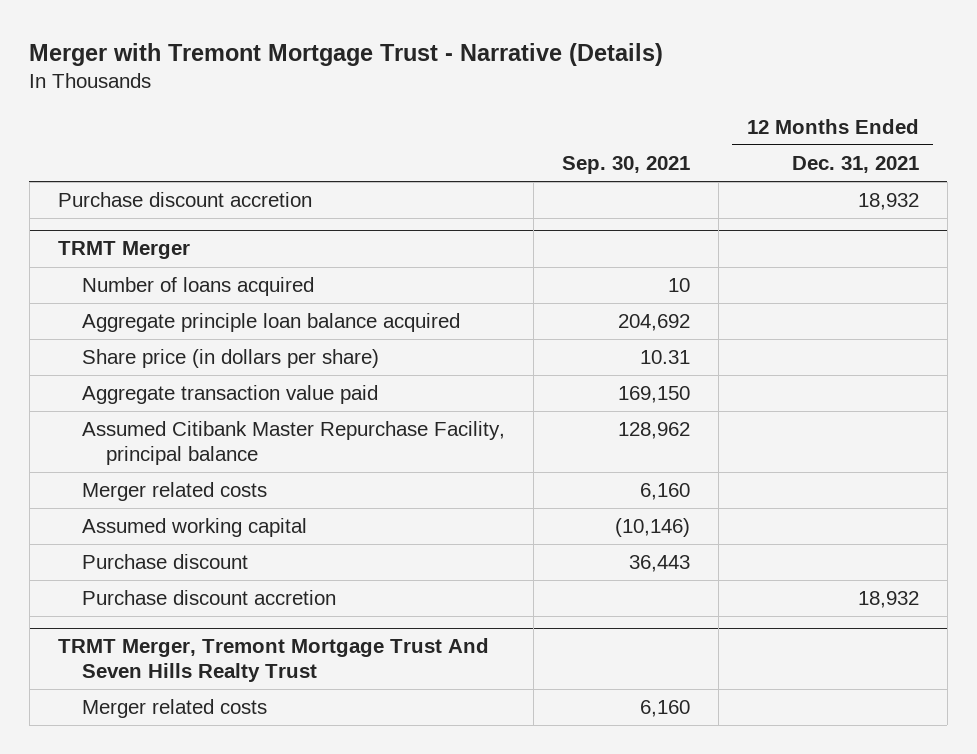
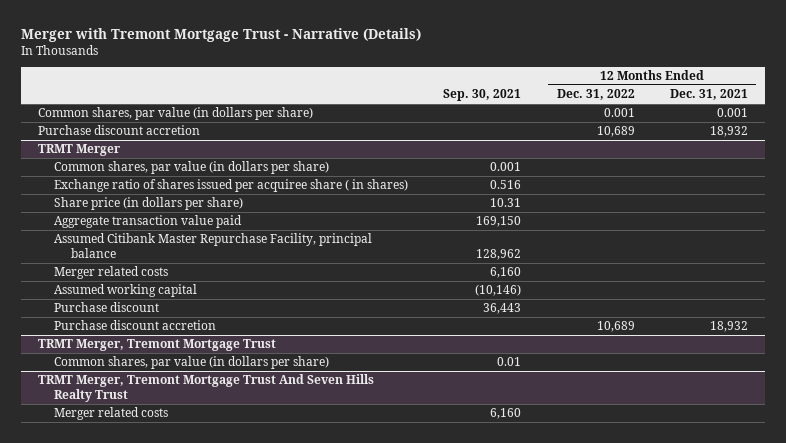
- | Sep. 30, 2021 | 12 Months Ended Dec. 31, 2021
+ | Sep. 30, 2021 | 12 Months Ended Dec. 31, 2022 | 12 Months Ended Dec. 31, 2021
+ Common shares, par value (in dollars per share) | | 0.001 | 0.001
@ TRMT Merger
- Number of loans acquired | 10 |
- Aggregate principle loan balance acquired | 204,692 |
+ Common shares, par value (in dollars per share) | 0.001 | |
+ Exchange ratio of shares issued per acquiree share ( in shares) | 0.516 | |
+ TRMT Merger, Tremont Mortgage Trust
+ Common shares, par value (in dollars per share) | 0.01 | |

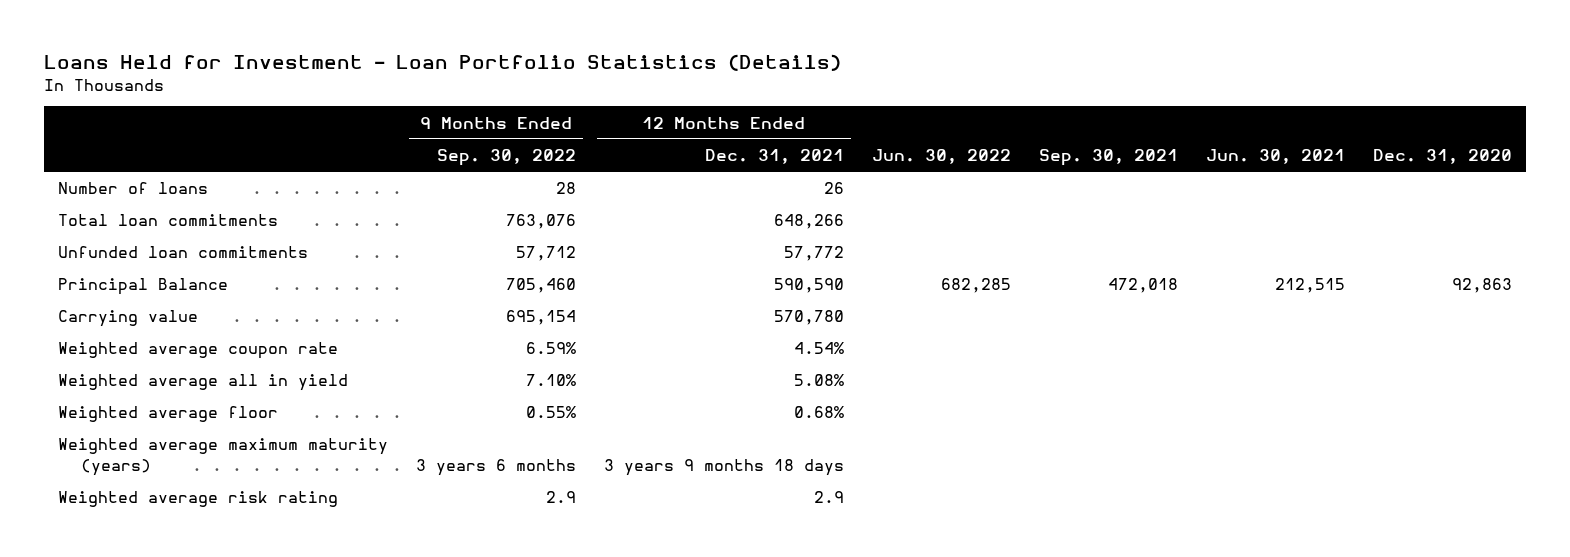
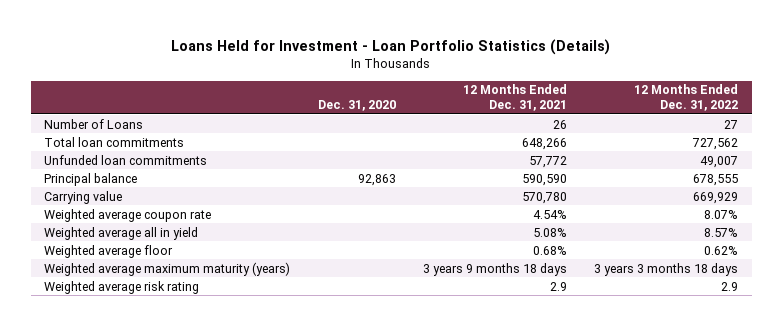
- | 9 Months Ended Sep. 30, 2022 | 12 Months Ended Dec. 31, 2021 | Jun. 30, 2022 | Sep. 30, 2021 | Jun. 30, 2021 | Dec. 31, 2020
+ | Dec. 31, 2020 | 12 Months Ended Dec. 31, 2021 | 12 Months Ended Dec. 31, 2022
- Number of loans | 28 | 26 | | | |
+ Number of Loans | | 26 | 27
- Principal Balance | 705,460 | 590,590 | 682,285 | 472,018 | 212,515 | 92,863
+ Principal balance | 92,863 | 590,590 | 678,555

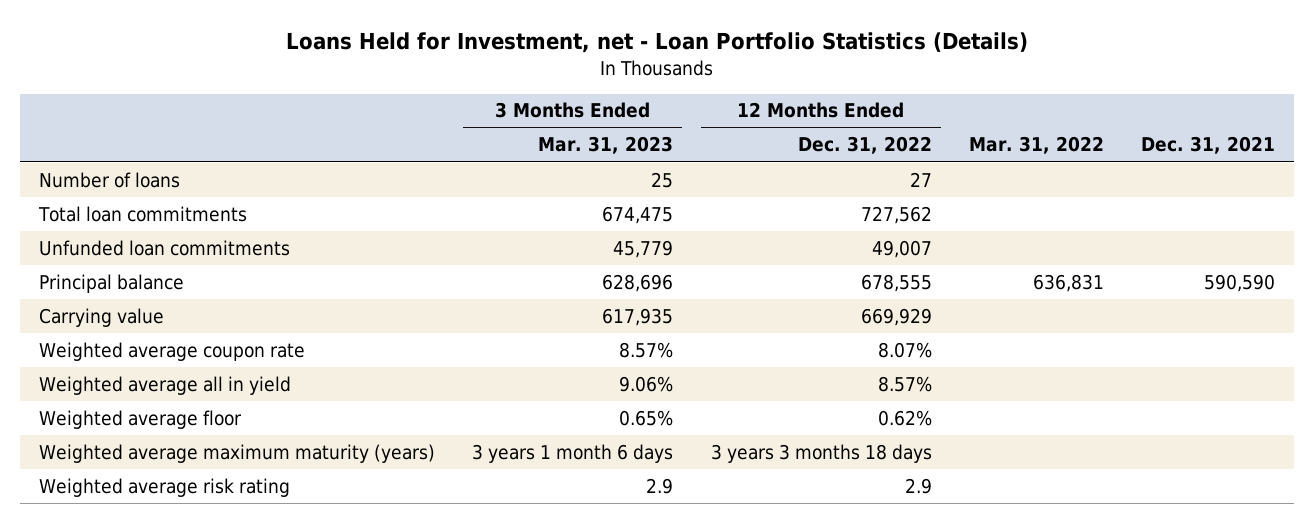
- Loans Held for Investment - Loan Portfolio Statistics (Details)
+ Loans Held for Investment, net - Loan Portfolio Statistics (Details)
- | Dec. 31, 2020 | 12 Months Ended Dec. 31, 2021 | 12 Months Ended Dec. 31, 2022
+ | 3 Months Ended Mar. 31, 2023 | 12 Months Ended Dec. 31, 2022 | Mar. 31, 2022 | Dec. 31, 2021
- Number of Loans | | 26 | 27
+ Number of loans | 25 | 27 | |

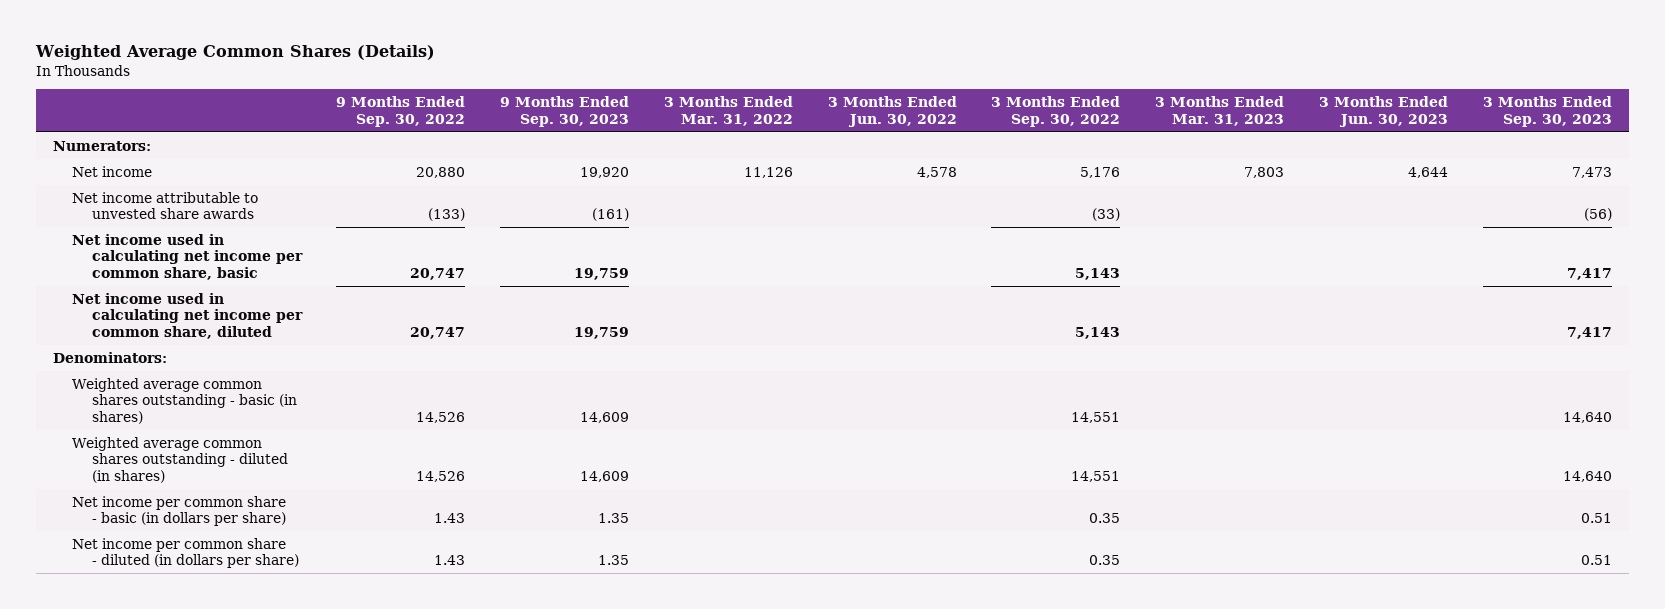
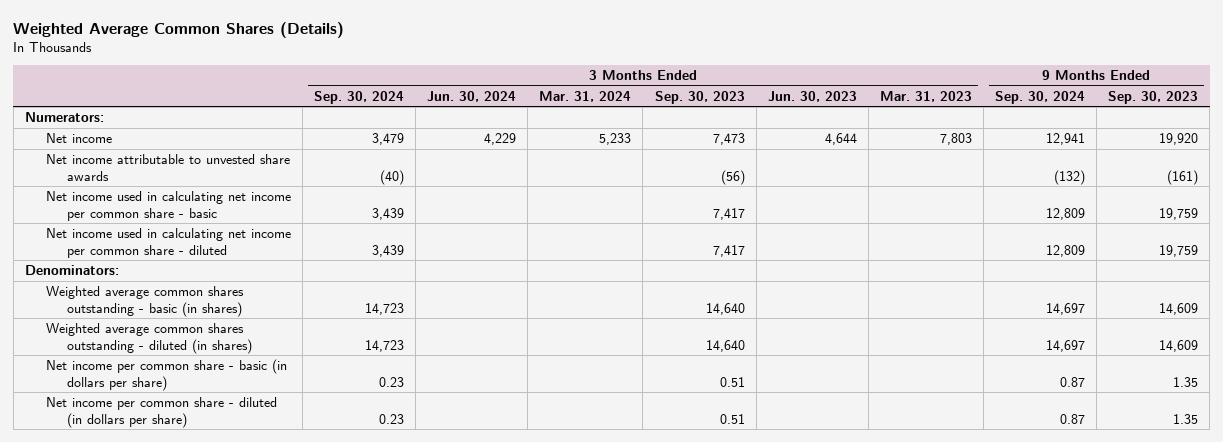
- | 9 Months Ended Sep. 30, 2022 | 9 Months Ended Sep. 30, 2023 | 3 Months Ended Mar. 31, 2022 | 3 Months Ended Jun. 30, 2022 | 3 Months Ended Sep. 30, 2022 | 3 Months Ended Mar. 31, 2023 | 3 Months Ended Jun. 30, 2023 | 3 Months Ended Sep. 30, 2023
+ | 3 Months Ended Sep. 30, 2024 | 3 Months Ended Jun. 30, 2024 | 3 Months Ended Mar. 31, 2024 | 3 Months Ended Sep. 30, 2023 | 3 Months Ended Jun. 30, 2023 | 3 Months Ended Mar. 31, 2023 | 9 Months Ended Sep. 30, 2024 | 9 Months Ended Sep. 30, 2023
- Net income used in calculating net income per common share, basic | 20,747 | 19,759 | | | 5,143 | | | 7,417
- Net income used in calculating net income per common share, diluted | 20,747 | 19,759 | | | 5,143 | | | 7,417
+ Net income used in calculating net income per common share - basic | 3,439 | | | 7,417 | | | 12,809 | 19,759
+ Net income used in calculating net income per common share - diluted | 3,439 | | | 7,417 | | | 12,809 | 19,759

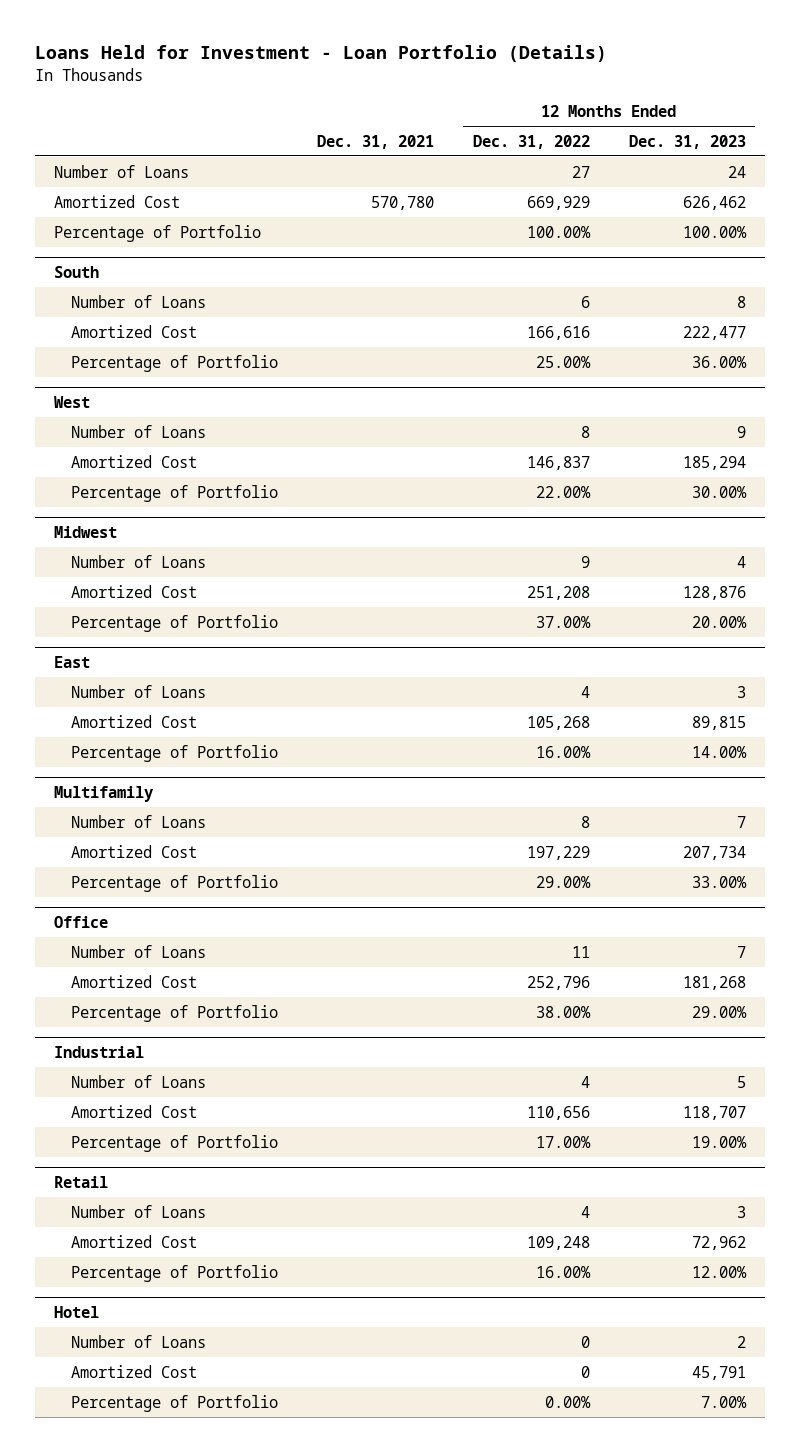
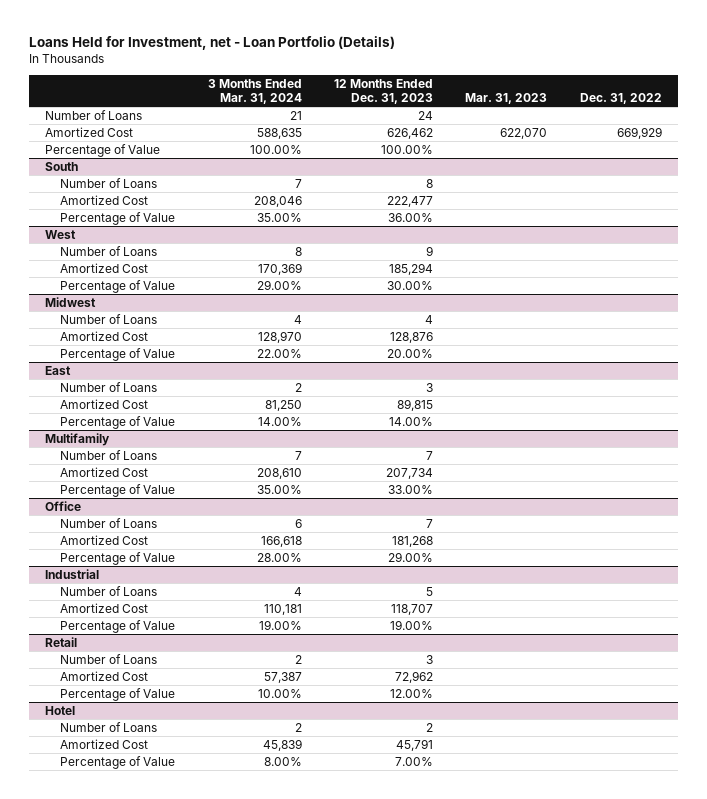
- Loans Held for Investment - Loan Portfolio (Details)
+ Loans Held for Investment, net - Loan Portfolio (Details)
- | Dec. 31, 2021 | 12 Months Ended Dec. 31, 2022 | 12 Months Ended Dec. 31, 2023
+ | 3 Months Ended Mar. 31, 2024 | 12 Months Ended Dec. 31, 2023 | Mar. 31, 2023 | Dec. 31, 2022
- Percentage of Portfolio | | 100.00% | 100.00%
+ Percentage of Value | 100.00% | 100.00% | |
@ South
- Percentage of Portfolio | | 25.00% | 36.00%
+ Percentage of Value | 35.00% | 36.00% | |
@ West
- Percentage of Portfolio | | 22.00% | 30.00%
+ Percentage of Value | 29.00% | 30.00% | |
@ Midwest
- Percentage of Portfolio | | 37.00% | 20.00%
+ Percentage of Value | 22.00% | 20.00% | |
@ East
- Percentage of Portfolio | | 16.00% | 14.00%
+ Percentage of Value | 14.00% | 14.00% | |
@ Multifamily
- Percentage of Portfolio | | 29.00% | 33.00%
+ Percentage of Value | 35.00% | 33.00% | |
@ Office
- Percentage of Portfolio | | 38.00% | 29.00%
+ Percentage of Value | 28.00% | 29.00% | |
@ Industrial
- Percentage of Portfolio | | 17.00% | 19.00%
+ Percentage of Value | 19.00% | 19.00% | |
@ Retail
- Percentage of Portfolio | | 16.00% | 12.00%
+ Percentage of Value | 10.00% | 12.00% | |
@ Hotel
- Percentage of Portfolio | | 0.00% | 7.00%
+ Percentage of Value | 8.00% | 7.00% | |

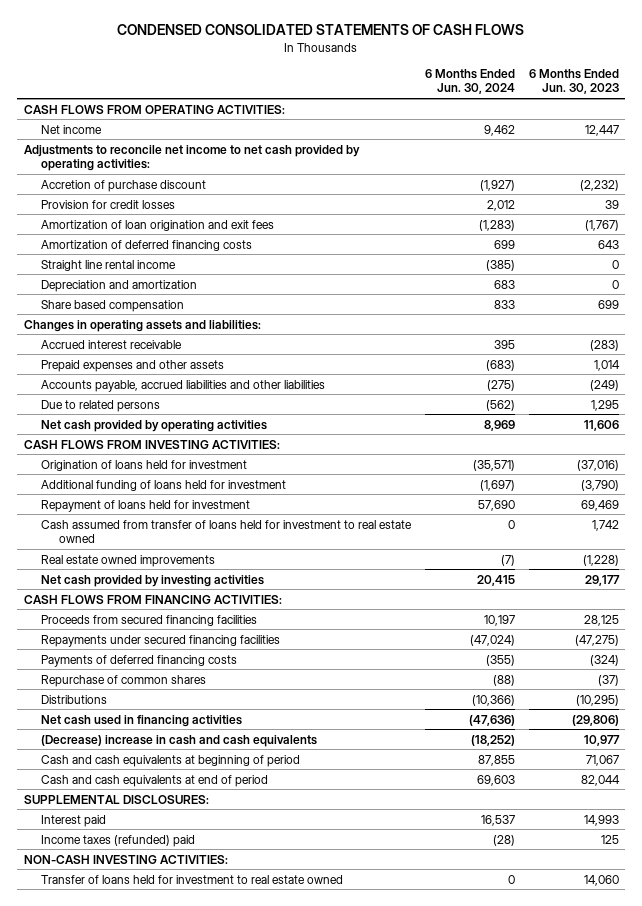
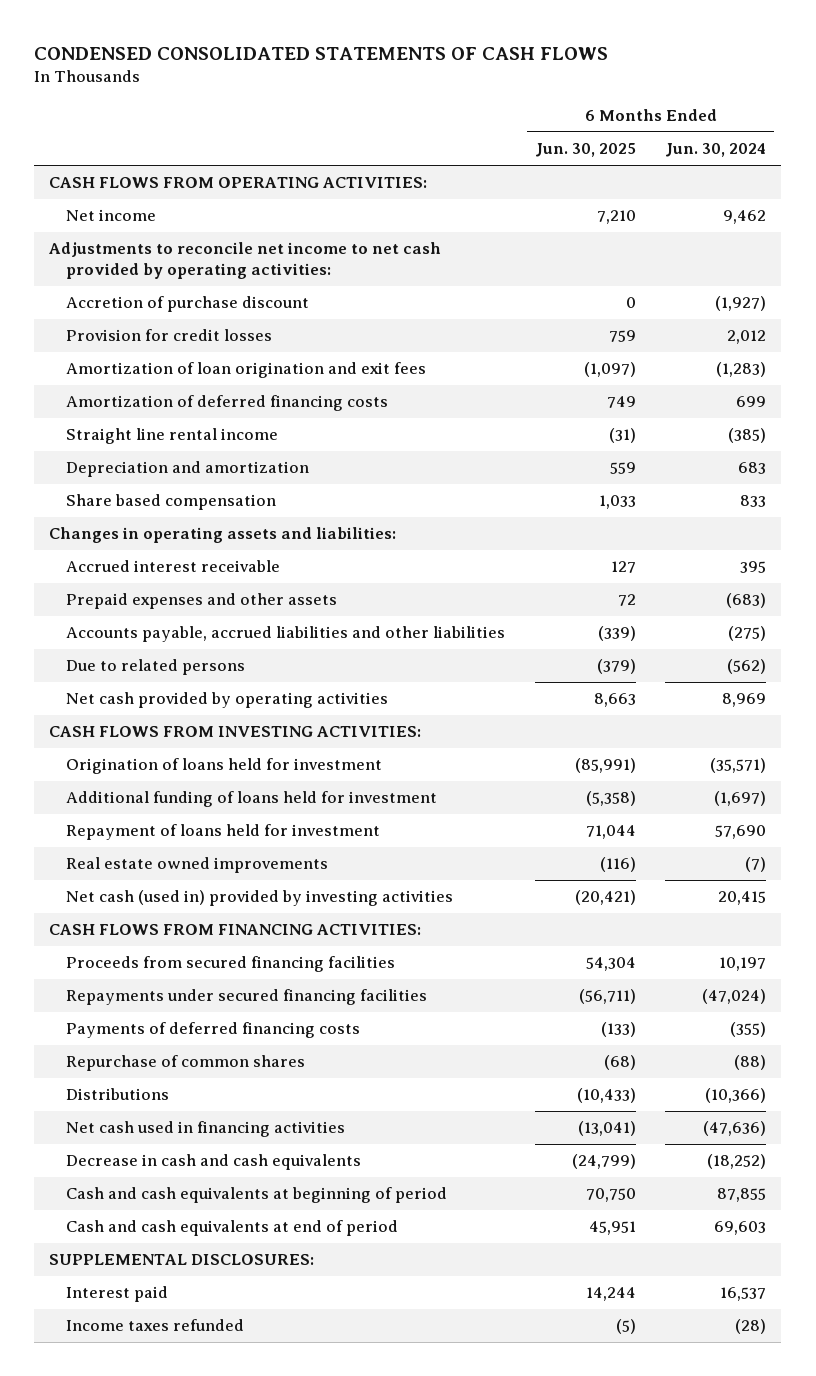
- | 6 Months Ended Jun. 30, 2024 | 6 Months Ended Jun. 30, 2023
+ | 6 Months Ended Jun. 30, 2025 | 6 Months Ended Jun. 30, 2024
- Cash assumed from transfer of loans held for investment to real estate owned | 0 | 1,742
- Net cash provided by investing activities | 20,415 | 29,177
+ Net cash (used in) provided by investing activities | (20,421) | 20,415
- (Decrease) increase in cash and cash equivalents | (18,252) | 10,977
+ Decrease in cash and cash equivalents | (24,799) | (18,252)
- Income taxes (refunded) paid | (28) | 125
- NON-CASH INVESTING ACTIVITIES:
- Transfer of loans held for investment to real estate owned | 0 | 14,060
+ Income taxes refunded | (5) | (28)

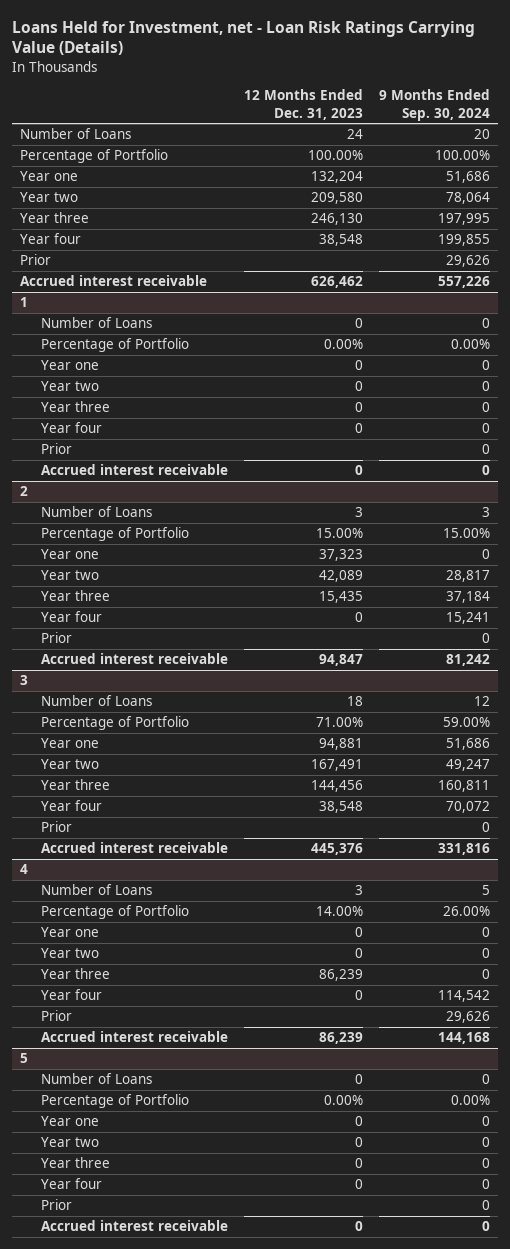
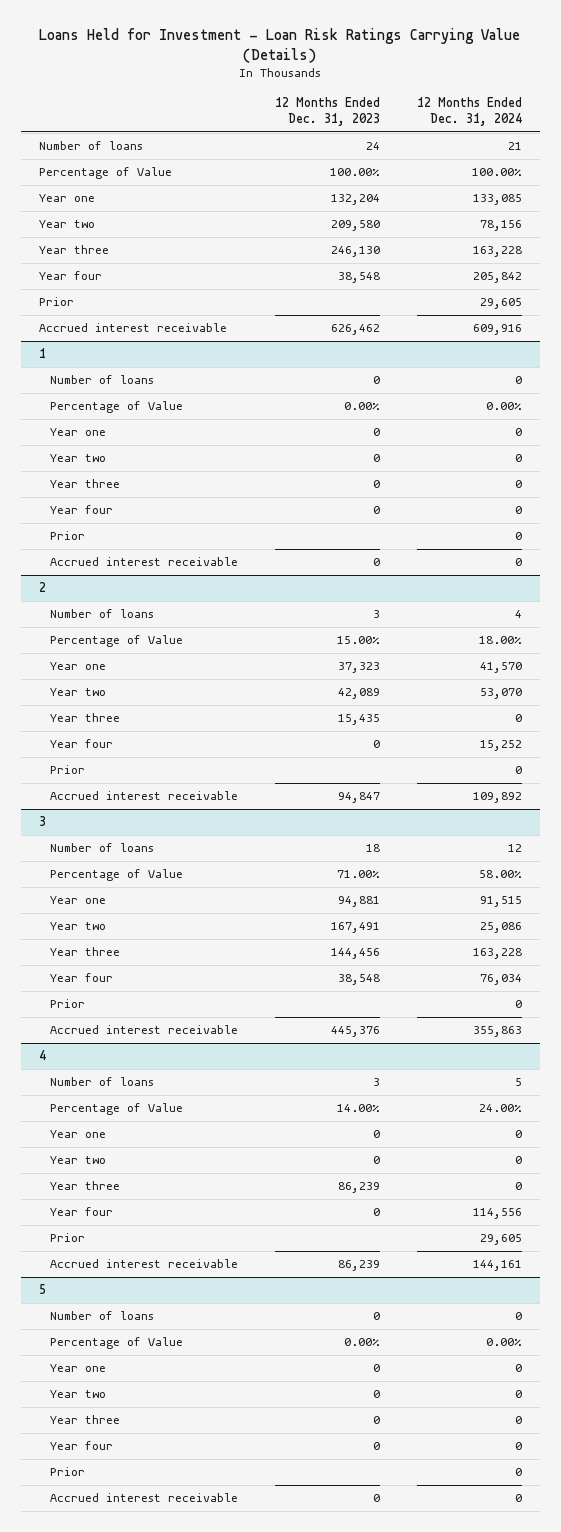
- Loans Held for Investment, net - Loan Risk Ratings Carrying Value (Details)
+ Loans Held for Investment - Loan Risk Ratings Carrying Value (Details)
- | 12 Months Ended Dec. 31, 2023 | 9 Months Ended Sep. 30, 2024
+ | 12 Months Ended Dec. 31, 2023 | 12 Months Ended Dec. 31, 2024
- Number of Loans | 24 | 20
- Percentage of Portfolio | 100.00% | 100.00%
+ Number of loans | 24 | 21
+ Percentage of Value | 100.00% | 100.00%
@ 1
- Number of Loans | 0 | 0
- Percentage of Portfolio | 0.00% | 0.00%
+ Number of loans | 0 | 0
+ Percentage of Value | 0.00% | 0.00%
@ 2
- Number of Loans | 3 | 3
- Percentage of Portfolio | 15.00% | 15.00%
+ Number of loans | 3 | 4
+ Percentage of Value | 15.00% | 18.00%
@ 3
- Number of Loans | 18 | 12
- Percentage of Portfolio | 71.00% | 59.00%
+ Number of loans | 18 | 12
+ Percentage of Value | 71.00% | 58.00%
@ 4
- Number of Loans | 3 | 5
- Percentage of Portfolio | 14.00% | 26.00%
+ Number of loans | 3 | 5
+ Percentage of Value | 14.00% | 24.00%
@ 5
- Number of Loans | 0 | 0
- Percentage of Portfolio | 0.00% | 0.00%
+ Number of loans | 0 | 0
+ Percentage of Value | 0.00% | 0.00%

